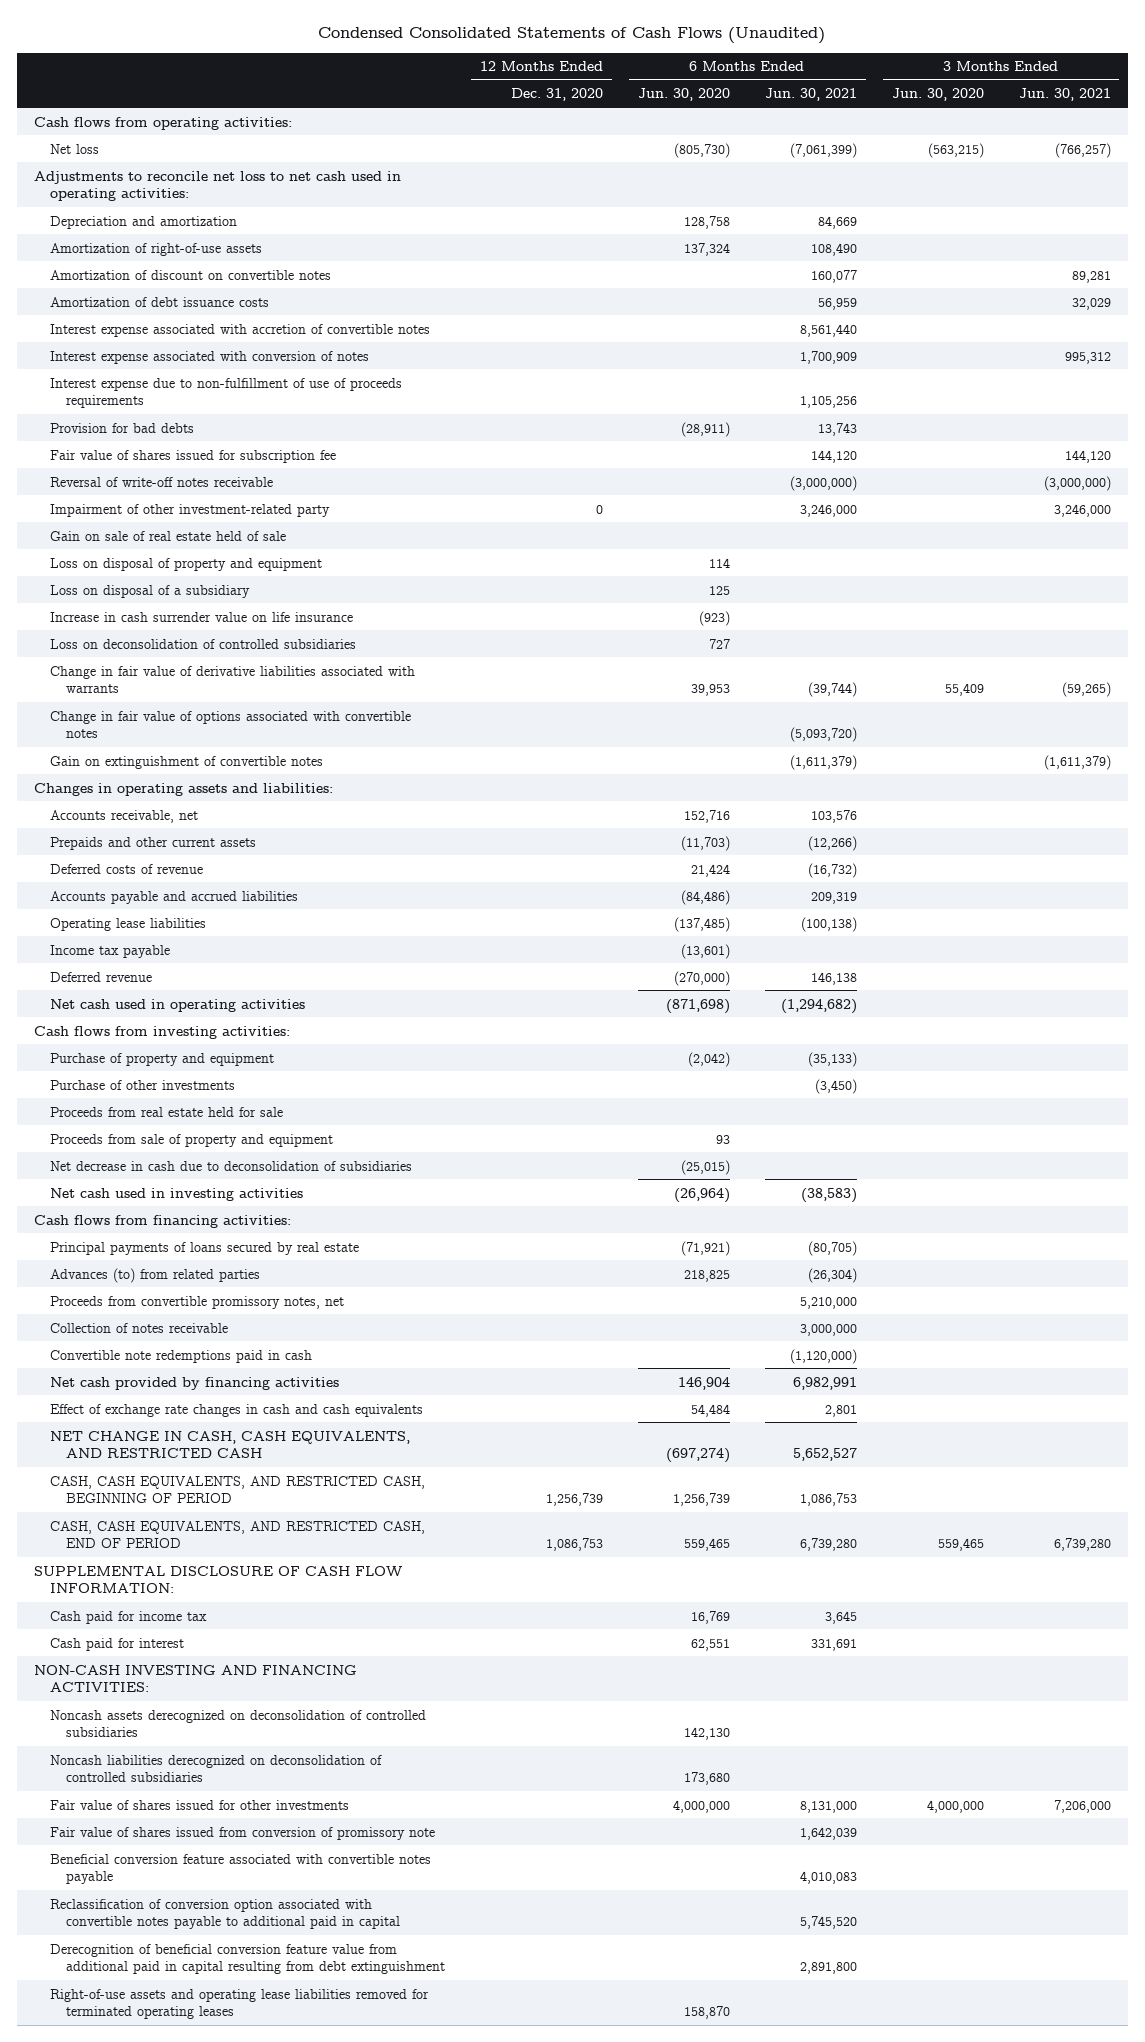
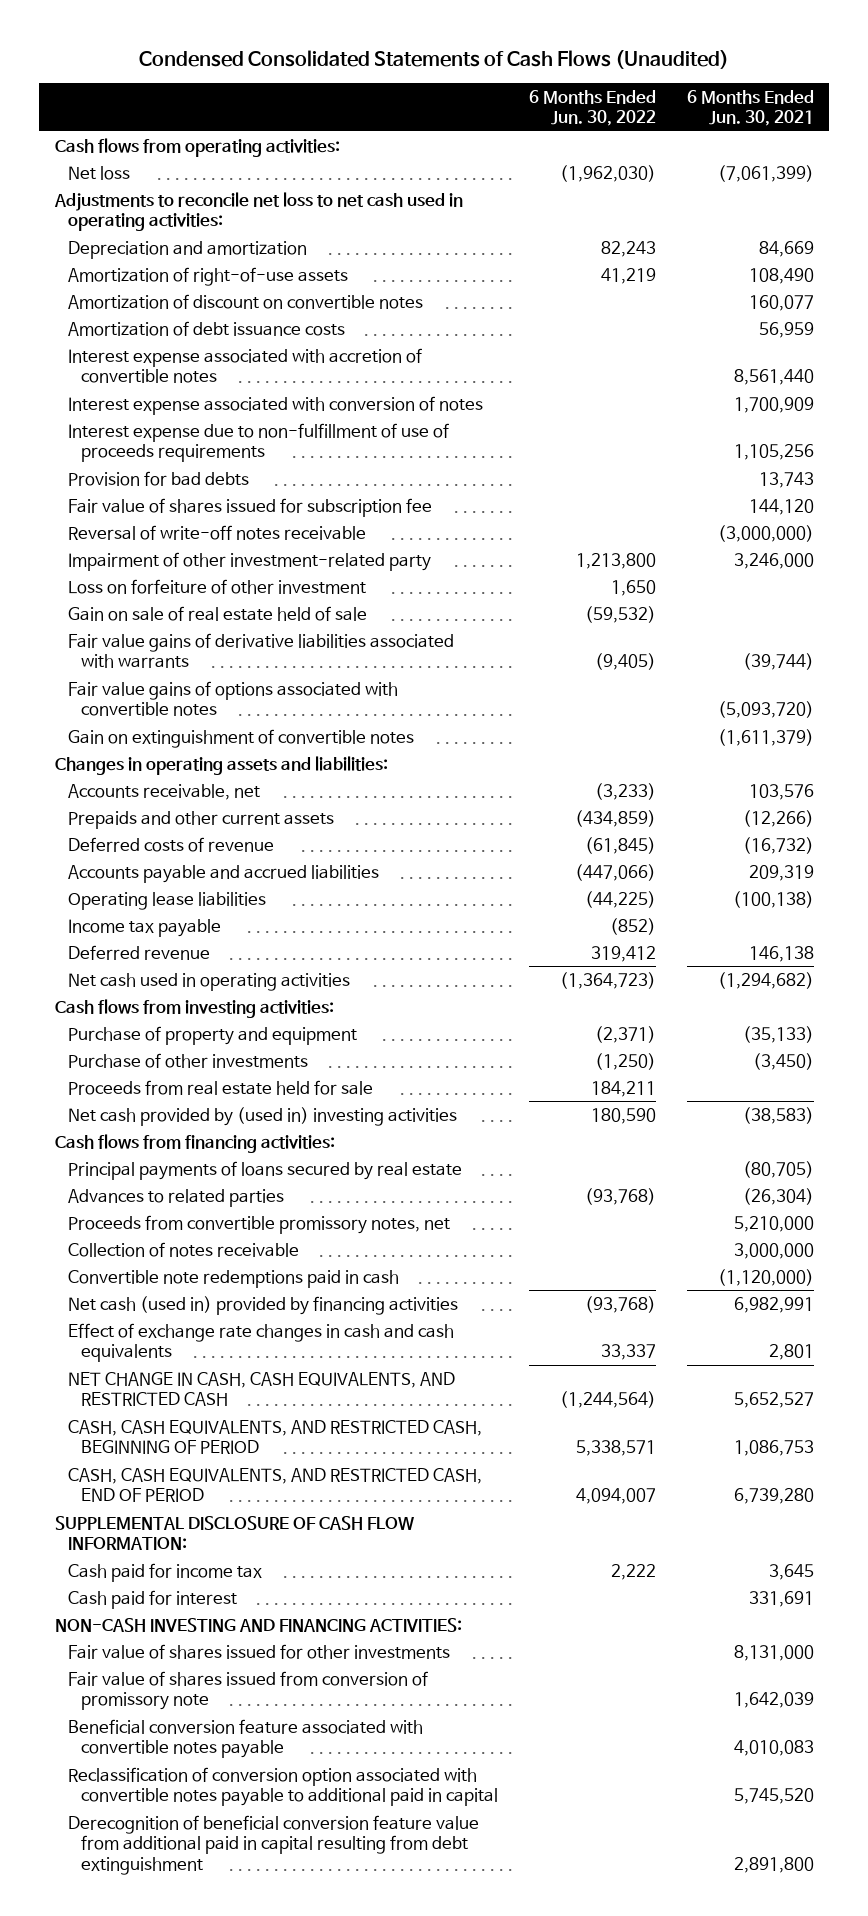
- | 12 Months Ended Dec. 31, 2020 | 6 Months Ended Jun. 30, 2020 | 6 Months Ended Jun. 30, 2021 | 3 Months Ended Jun. 30, 2020 | 3 Months Ended Jun. 30, 2021
+ | 6 Months Ended Jun. 30, 2022 | 6 Months Ended Jun. 30, 2021
+ Loss on forfeiture of other investment | 1,650 |
- Loss on disposal of property and equipment | | 114 | | |
- Loss on disposal of a subsidiary | | 125 | | |
- Increase in cash surrender value on life insurance | | (923) | | |
- Loss on deconsolidation of controlled subsidiaries | | 727 | | |
- Change in fair value of derivative liabilities associated with warrants | | 39,953 | (39,744) | 55,409 | (59,265)
- Change in fair value of options associated with convertible notes | | | (5,093,720) | |
+ Fair value gains of derivative liabilities associated with warrants | (9,405) | (39,744)
+ Fair value gains of options associated with convertible notes | | (5,093,720)
- Proceeds from sale of property and equipment | | 93 | | |
- Net decrease in cash due to deconsolidation of subsidiaries | | (25,015) | | |
- Net cash used in investing activities | | (26,964) | (38,583) | |
+ Net cash provided by (used in) investing activities | 180,590 | (38,583)
- Advances (to) from related parties | | 218,825 | (26,304) | |
+ Advances to related parties | (93,768) | (26,304)
- Net cash provided by financing activities | | 146,904 | 6,982,991 | |
+ Net cash (used in) provided by financing activities | (93,768) | 6,982,991
- Noncash assets derecognized on deconsolidation of controlled subsidiaries | | 142,130 | | |
- Noncash liabilities derecognized on deconsolidation of controlled subsidiaries | | 173,680 | | |
- Right-of-use assets and operating lease liabilities removed for terminated operating leases | | 158,870 | | |

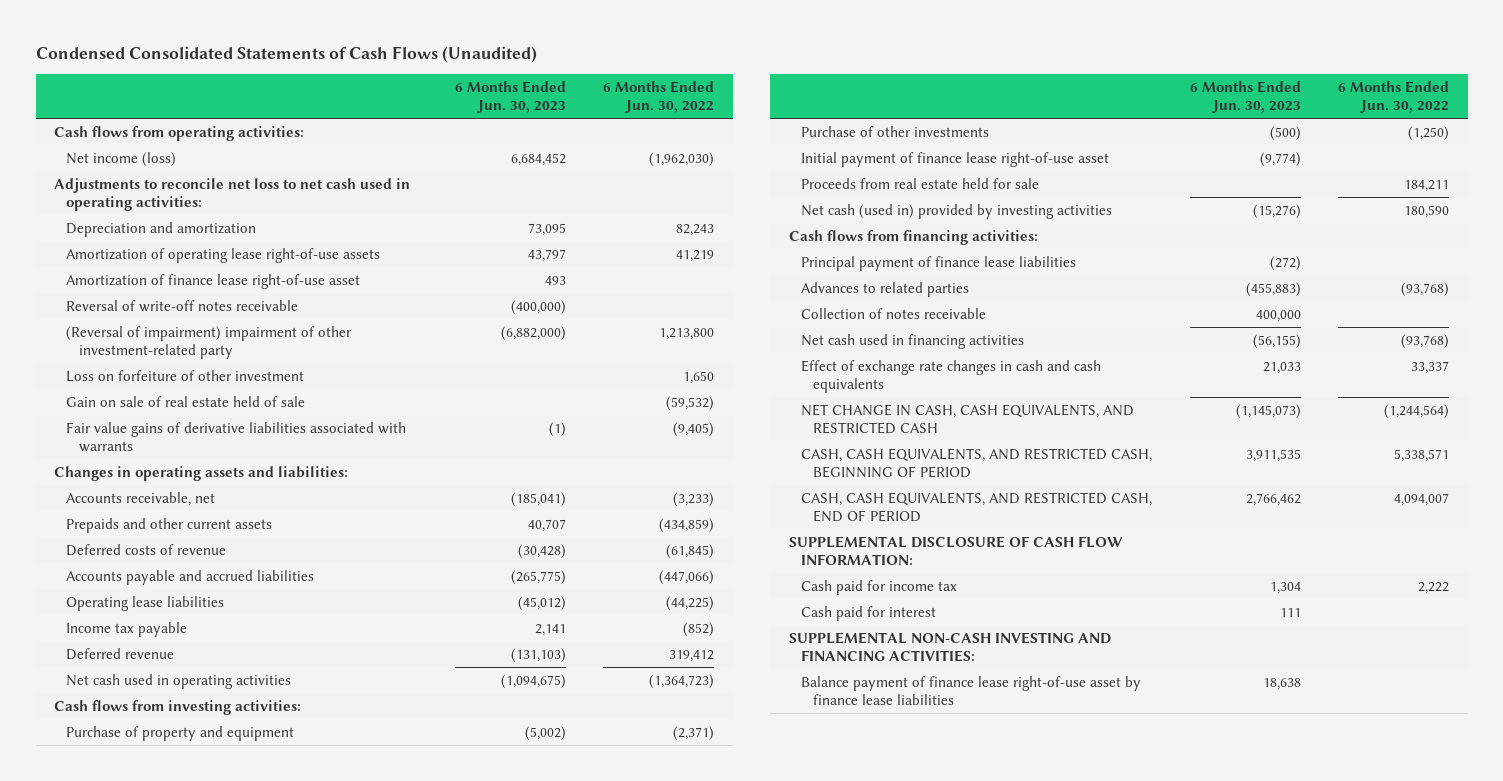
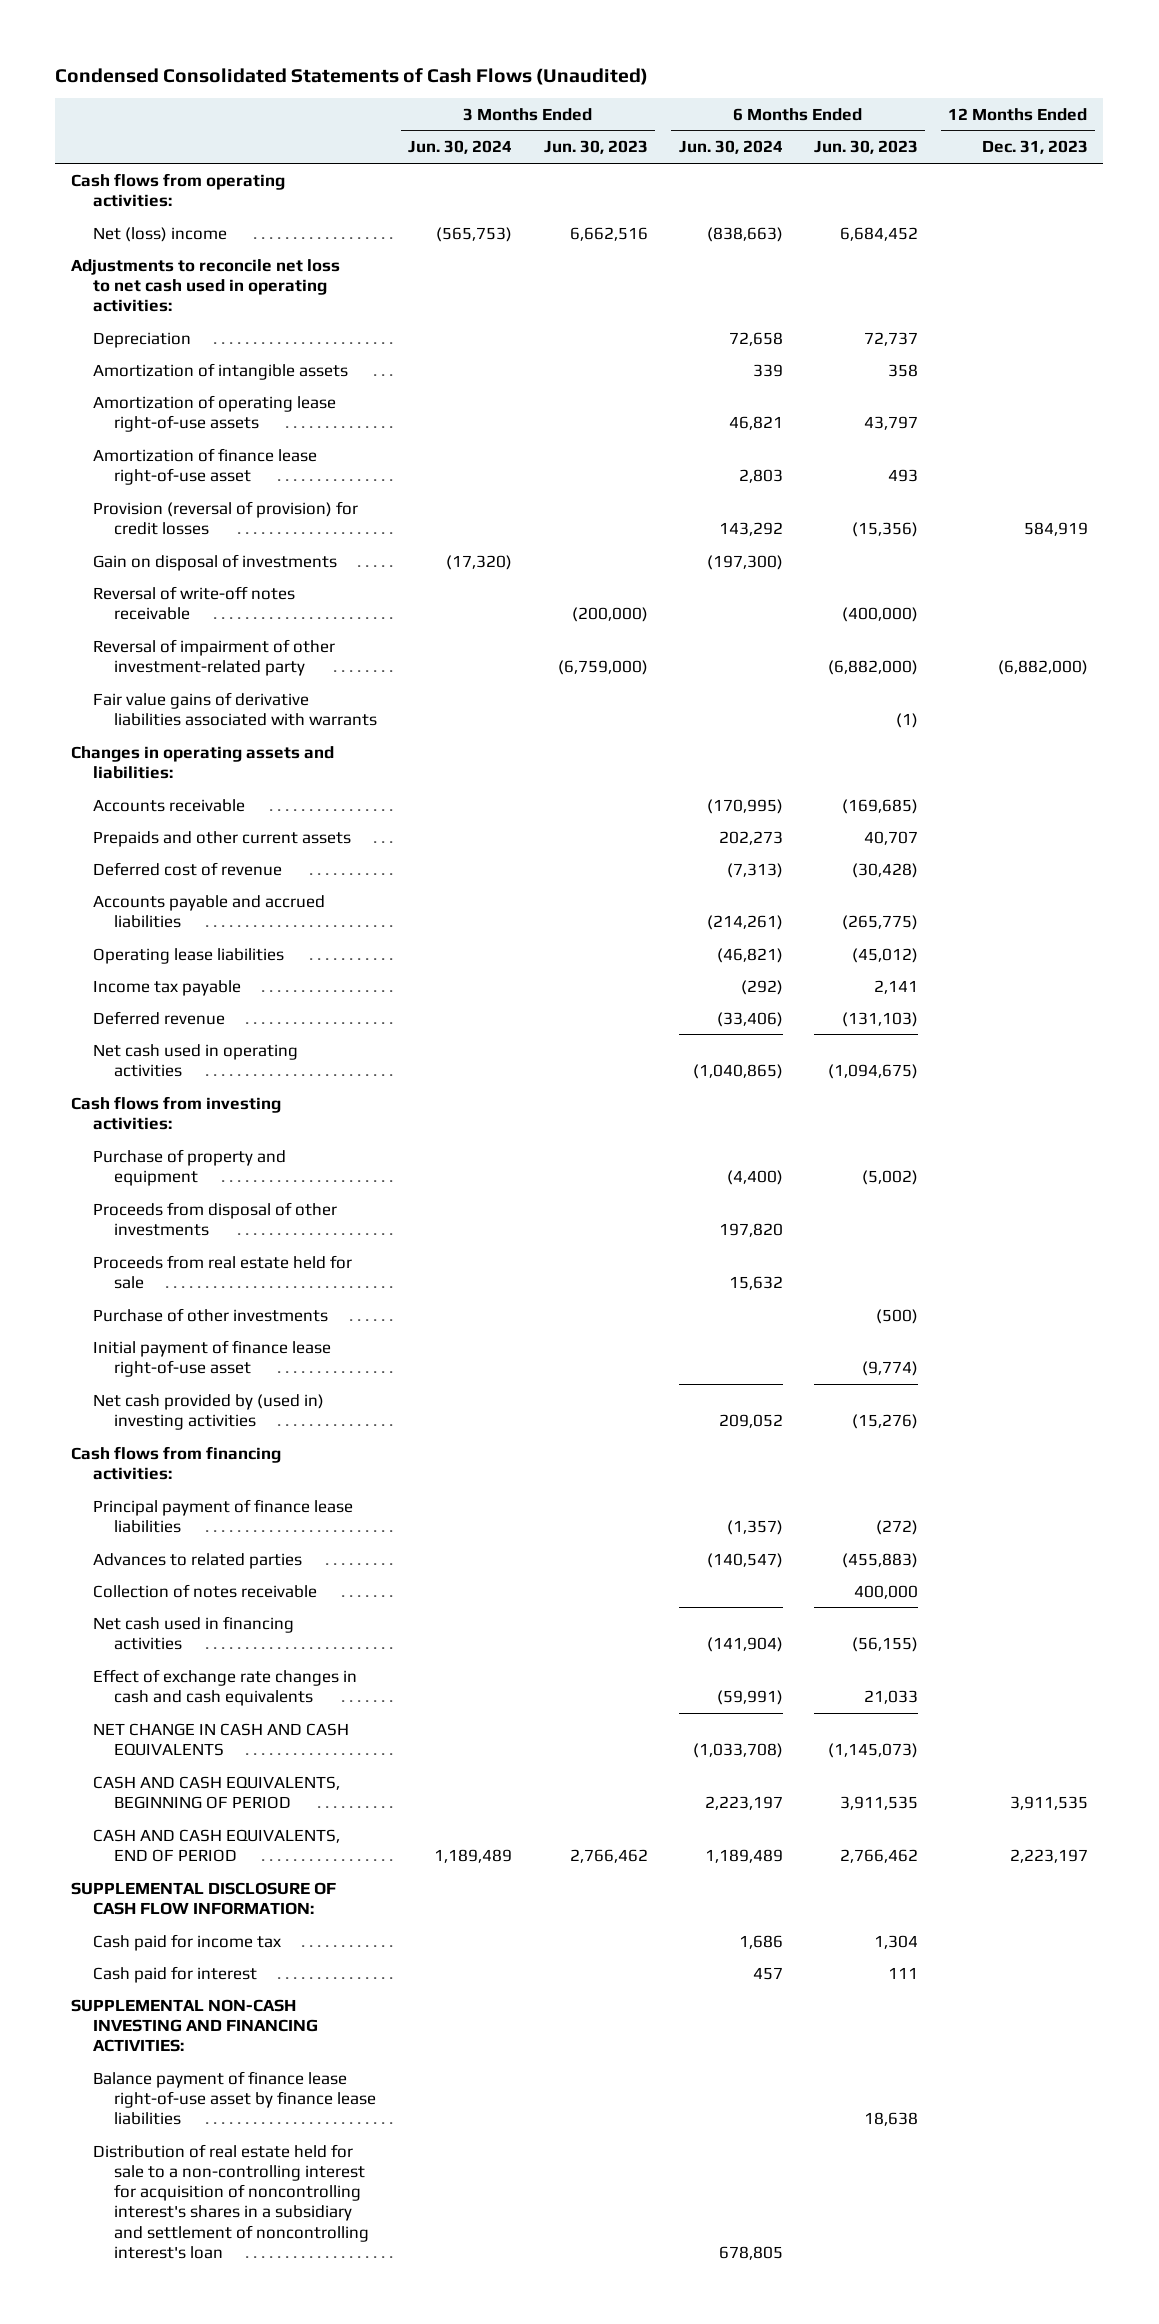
- | 6 Months Ended Jun. 30, 2023 | 6 Months Ended Jun. 30, 2022
+ | 3 Months Ended Jun. 30, 2024 | 3 Months Ended Jun. 30, 2023 | 6 Months Ended Jun. 30, 2024 | 6 Months Ended Jun. 30, 2023 | 12 Months Ended Dec. 31, 2023
- Net income (loss) | 6,684,452 | (1,962,030)
+ Net (loss) income | (565,753) | 6,662,516 | (838,663) | 6,684,452 |
- Depreciation and amortization | 73,095 | 82,243
+ Depreciation | | | 72,658 | 72,737 |
+ Amortization of intangible assets | | | 339 | 358 |
+ Provision (reversal of provision) for credit losses | | | 143,292 | (15,356) | 584,919
+ Gain on disposal of investments | (17,320) | | (197,300) | |
- (Reversal of impairment) impairment of other investment-related party | (6,882,000) | 1,213,800
- Loss on forfeiture of other investment | | 1,650
- Gain on sale of real estate held of sale | | (59,532)
+ Reversal of impairment of other investment-related party | | (6,759,000) | | (6,882,000) | (6,882,000)
- Accounts receivable, net | (185,041) | (3,233)
+ Accounts receivable | | | (170,995) | (169,685) |
- Deferred costs of revenue | (30,428) | (61,845)
+ Deferred cost of revenue | | | (7,313) | (30,428) |
+ Proceeds from disposal of other investments | | | 197,820 | |
moved up: Proceeds from real estate held for sale | | | 15,632 | |
- Net cash (used in) provided by investing activities | (15,276) | 180,590
+ Net cash provided by (used in) investing activities | | | 209,052 | (15,276) |
- NET CHANGE IN CASH, CASH EQUIVALENTS, AND RESTRICTED CASH | (1,145,073) | (1,244,564)
- CASH, CASH EQUIVALENTS, AND RESTRICTED CASH, BEGINNING OF PERIOD | 3,911,535 | 5,338,571
- CASH, CASH EQUIVALENTS, AND RESTRICTED CASH, END OF PERIOD | 2,766,462 | 4,094,007
+ NET CHANGE IN CASH AND CASH EQUIVALENTS | | | (1,033,708) | (1,145,073) |
+ CASH AND CASH EQUIVALENTS, BEGINNING OF PERIOD | | | 2,223,197 | 3,911,535 | 3,911,535
+ CASH AND CASH EQUIVALENTS, END OF PERIOD | 1,189,489 | 2,766,462 | 1,189,489 | 2,766,462 | 2,223,197
+ Distribution of real estate held for sale to a non-controlling interest for acquisition of noncontrolling interest's shares in a subsidiary and settlement of noncontrolling interest's loan | | | 678,805 | |

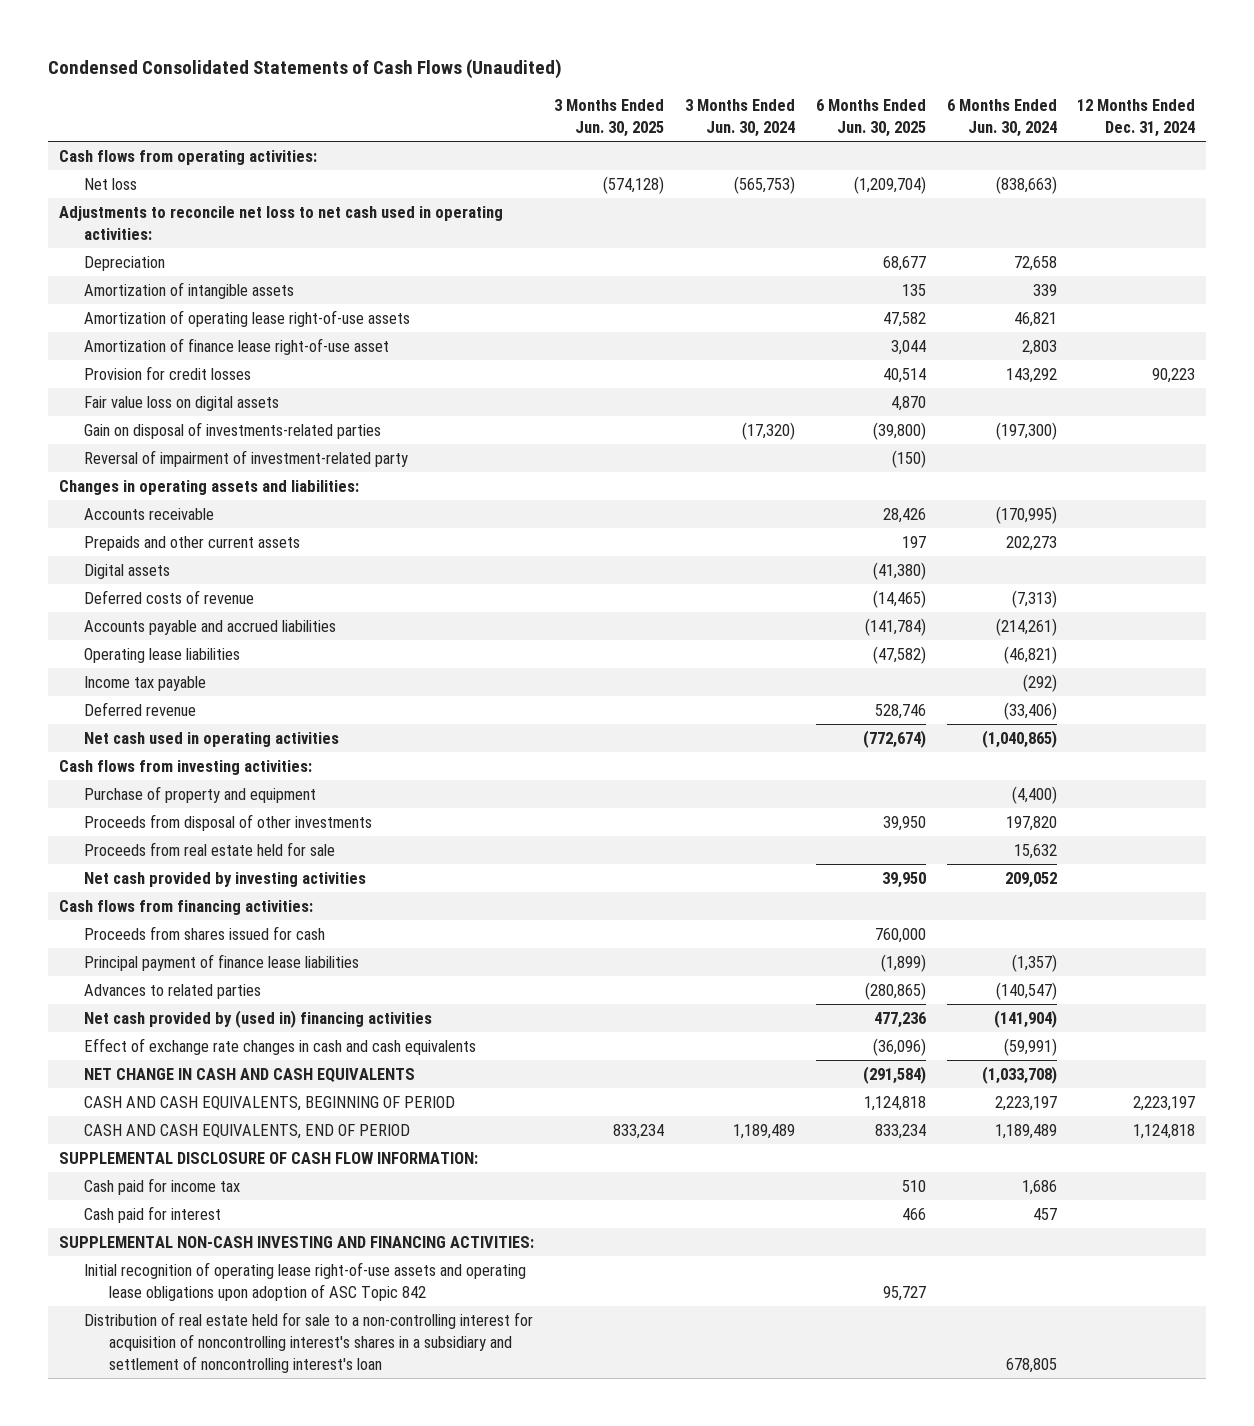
- | 3 Months Ended Jun. 30, 2024 | 3 Months Ended Jun. 30, 2023 | 6 Months Ended Jun. 30, 2024 | 6 Months Ended Jun. 30, 2023 | 12 Months Ended Dec. 31, 2023
+ | 3 Months Ended Jun. 30, 2025 | 3 Months Ended Jun. 30, 2024 | 6 Months Ended Jun. 30, 2025 | 6 Months Ended Jun. 30, 2024 | 12 Months Ended Dec. 31, 2024
- Net (loss) income | (565,753) | 6,662,516 | (838,663) | 6,684,452 |
+ Net loss | (574,128) | (565,753) | (1,209,704) | (838,663) |
- Provision (reversal of provision) for credit losses | | | 143,292 | (15,356) | 584,919
- Gain on disposal of investments | (17,320) | | (197,300) | |
- Reversal of write-off notes receivable | | (200,000) | | (400,000) |
- Reversal of impairment of other investment-related party | | (6,759,000) | | (6,882,000) | (6,882,000)
- Fair value gains of derivative liabilities associated with warrants | | | | (1) |
+ Provision for credit losses | | | 40,514 | 143,292 | 90,223
+ Fair value loss on digital assets | | | 4,870 | |
+ Gain on disposal of investments-related parties | | (17,320) | (39,800) | (197,300) |
+ Reversal of impairment of investment-related party | | | (150) | |
- Deferred cost of revenue | | | (7,313) | (30,428) |
+ Digital assets | | | (41,380) | |
+ Deferred costs of revenue | | | (14,465) | (7,313) |
- Purchase of other investments | | | | (500) |
- Initial payment of finance lease right-of-use asset | | | | (9,774) |
- Net cash provided by (used in) investing activities | | | 209,052 | (15,276) |
+ Net cash provided by investing activities | | | 39,950 | 209,052 |
+ Proceeds from shares issued for cash | | | 760,000 | |
- Collection of notes receivable | | | | 400,000 |
- Net cash used in financing activities | | | (141,904) | (56,155) |
+ Net cash provided by (used in) financing activities | | | 477,236 | (141,904) |
- Balance payment of finance lease right-of-use asset by finance lease liabilities | | | | 18,638 |
+ Initial recognition of operating lease right-of-use assets and operating lease obligations upon adoption of ASC Topic 842 | | | 95,727 | |

